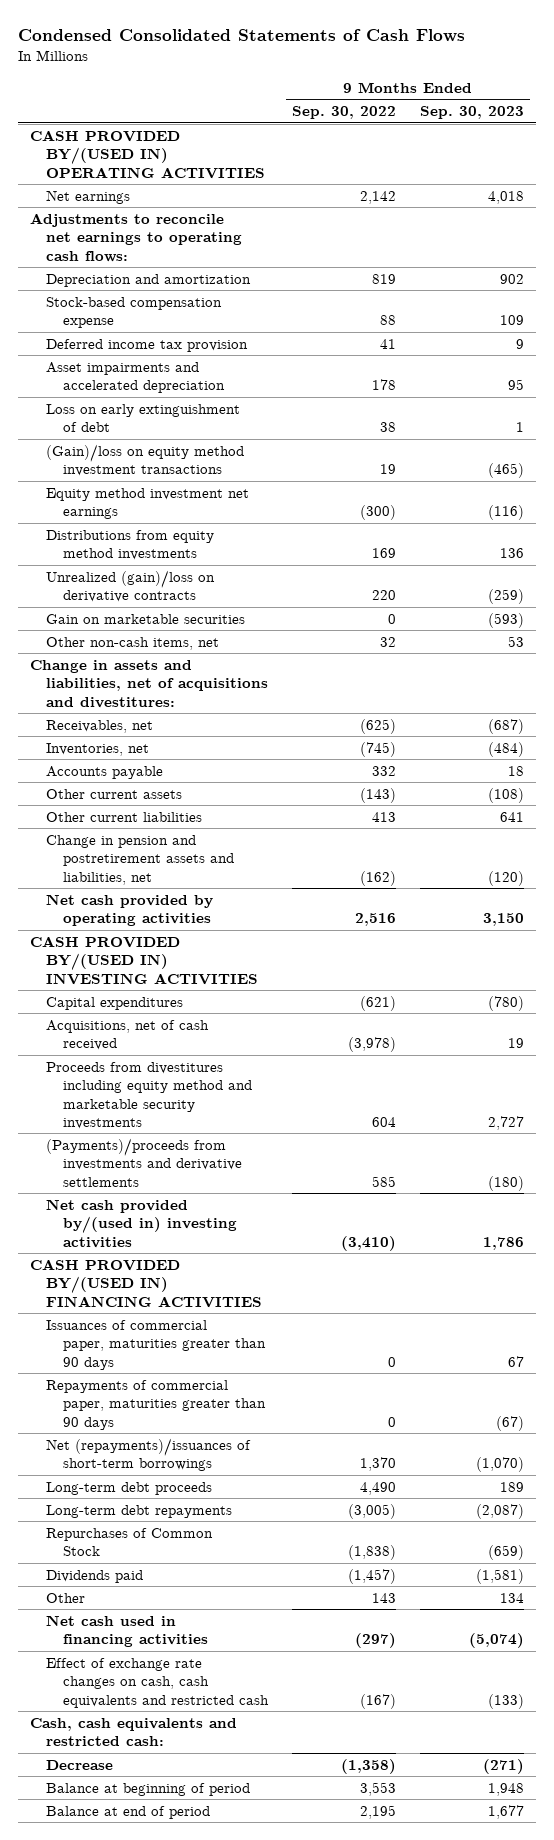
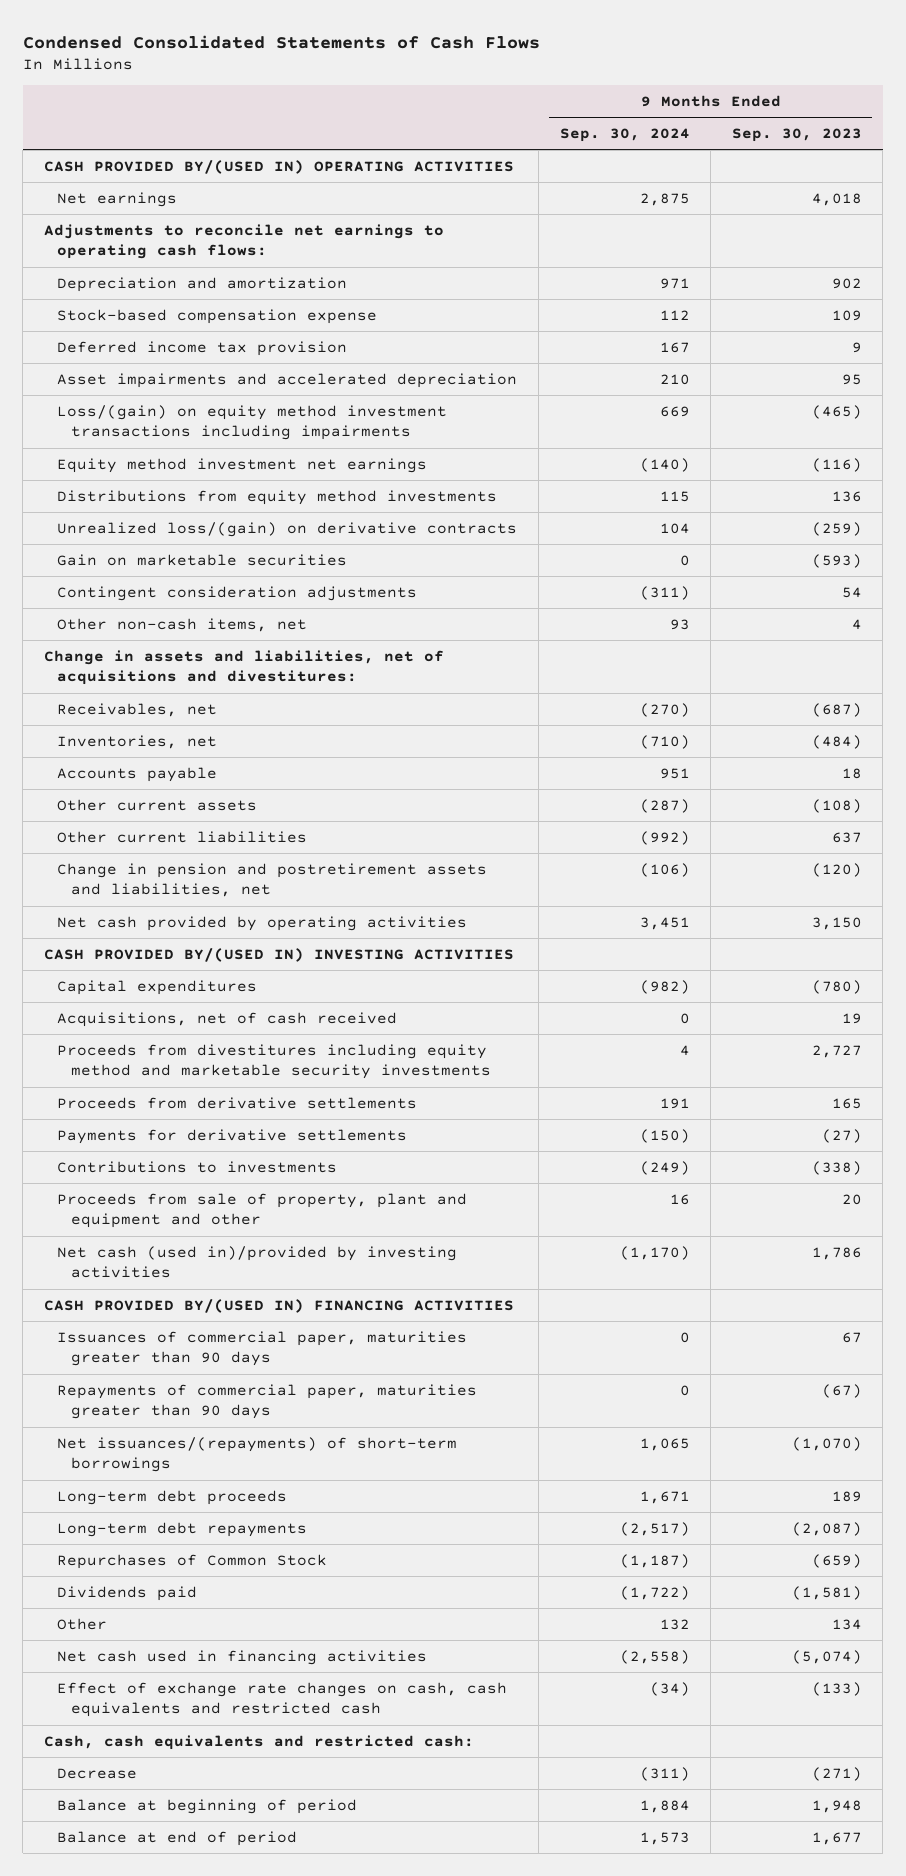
- | 9 Months Ended Sep. 30, 2022 | 9 Months Ended Sep. 30, 2023
+ | 9 Months Ended Sep. 30, 2024 | 9 Months Ended Sep. 30, 2023
- Loss on early extinguishment of debt | 38 | 1
- (Gain)/loss on equity method investment transactions | 19 | (465)
+ Loss/(gain) on equity method investment transactions including impairments | 669 | (465)
- Unrealized (gain)/loss on derivative contracts | 220 | (259)
+ Unrealized loss/(gain) on derivative contracts | 104 | (259)
- Other non-cash items, net | 32 | 53
+ Contingent consideration adjustments | (311) | 54
+ Other non-cash items, net | 93 | 4
- Other current liabilities | 413 | 641
+ Other current liabilities | (992) | 637
- (Payments)/proceeds from investments and derivative settlements | 585 | (180)
- Net cash provided by/(used in) investing activities | (3,410) | 1,786
+ Proceeds from derivative settlements | 191 | 165
+ Payments for derivative settlements | (150) | (27)
+ Contributions to investments | (249) | (338)
+ Proceeds from sale of property, plant and equipment and other | 16 | 20
+ Net cash (used in)/provided by investing activities | (1,170) | 1,786
- Net (repayments)/issuances of short-term borrowings | 1,370 | (1,070)
+ Net issuances/(repayments) of short-term borrowings | 1,065 | (1,070)

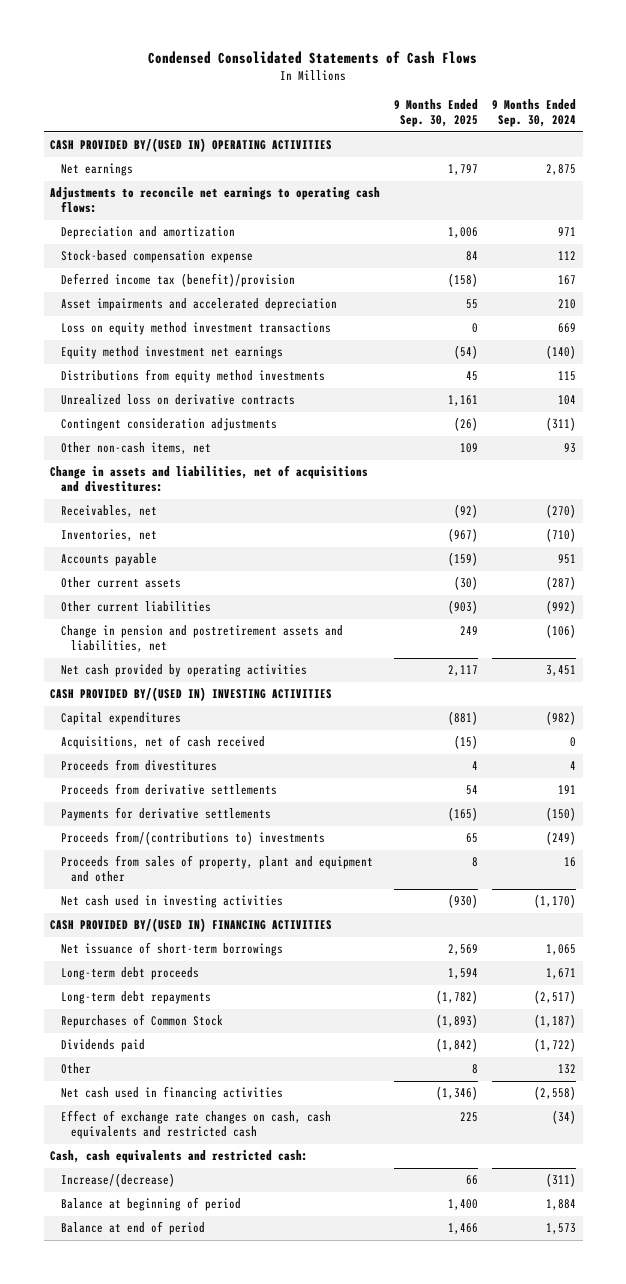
- | 9 Months Ended Sep. 30, 2024 | 9 Months Ended Sep. 30, 2023
+ | 9 Months Ended Sep. 30, 2025 | 9 Months Ended Sep. 30, 2024
- Deferred income tax provision | 167 | 9
+ Deferred income tax (benefit)/provision | (158) | 167
- Loss/(gain) on equity method investment transactions including impairments | 669 | (465)
+ Loss on equity method investment transactions | 0 | 669
- Unrealized loss/(gain) on derivative contracts | 104 | (259)
- Gain on marketable securities | 0 | (593)
+ Unrealized loss on derivative contracts | 1,161 | 104
- Proceeds from divestitures including equity method and marketable security investments | 4 | 2,727
+ Proceeds from divestitures | 4 | 4
- Contributions to investments | (249) | (338)
- Proceeds from sale of property, plant and equipment and other | 16 | 20
- Net cash (used in)/provided by investing activities | (1,170) | 1,786
+ Proceeds from/(contributions to) investments | 65 | (249)
+ Proceeds from sales of property, plant and equipment and other | 8 | 16
+ Net cash used in investing activities | (930) | (1,170)
- Issuances of commercial paper, maturities greater than 90 days | 0 | 67
- Repayments of commercial paper, maturities greater than 90 days | 0 | (67)
- Net issuances/(repayments) of short-term borrowings | 1,065 | (1,070)
+ Net issuance of short-term borrowings | 2,569 | 1,065
- Decrease | (311) | (271)
+ Increase/(decrease) | 66 | (311)

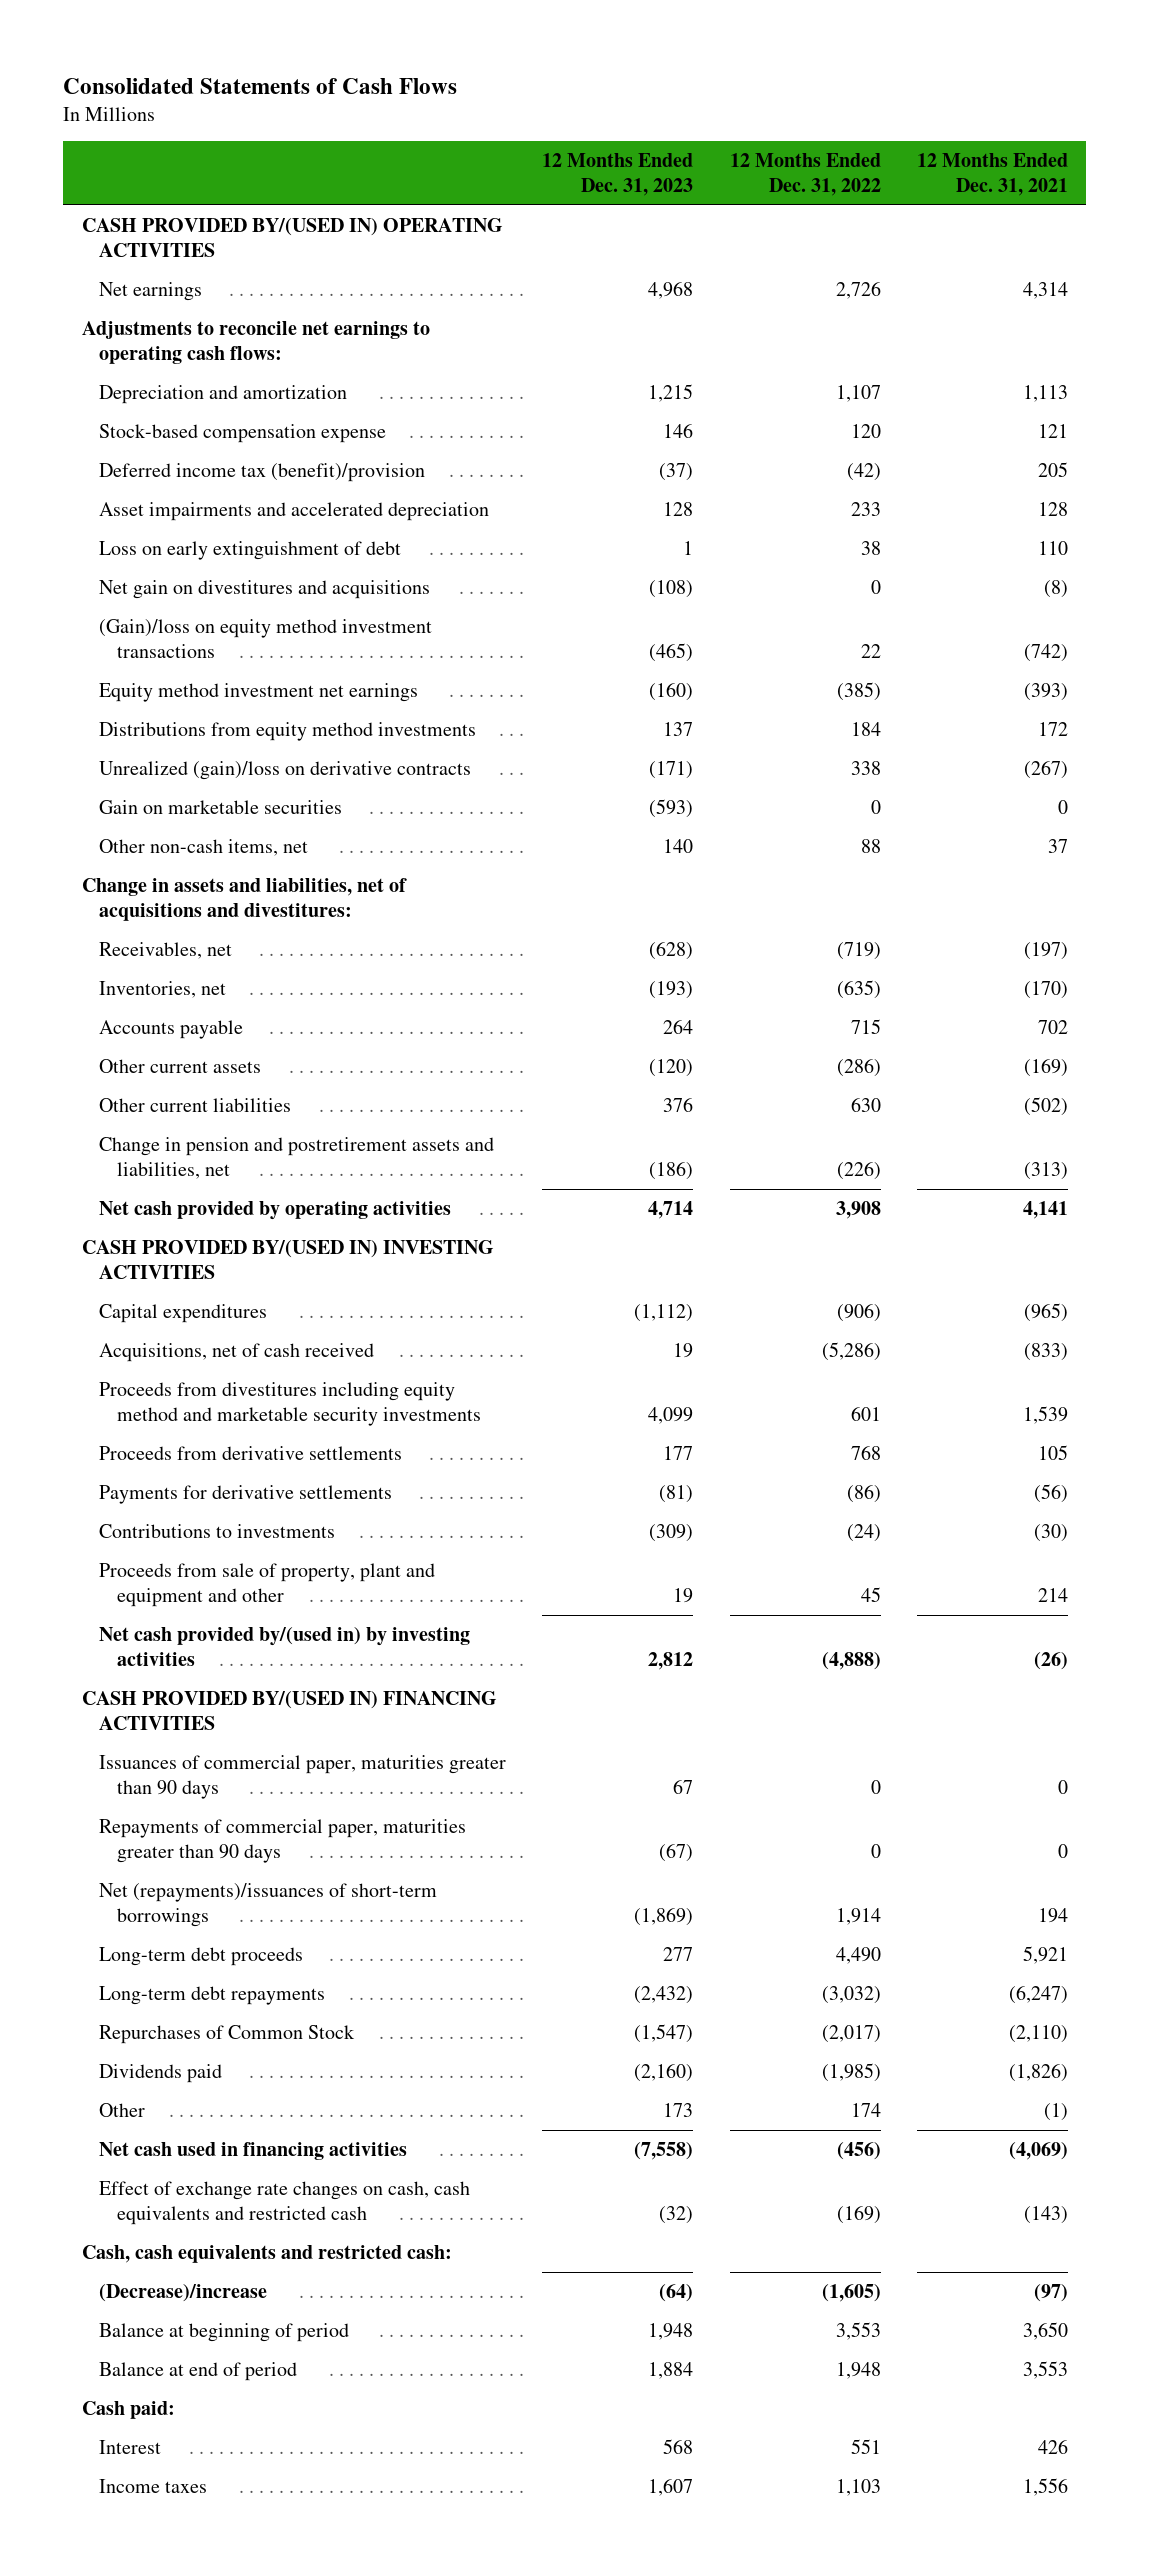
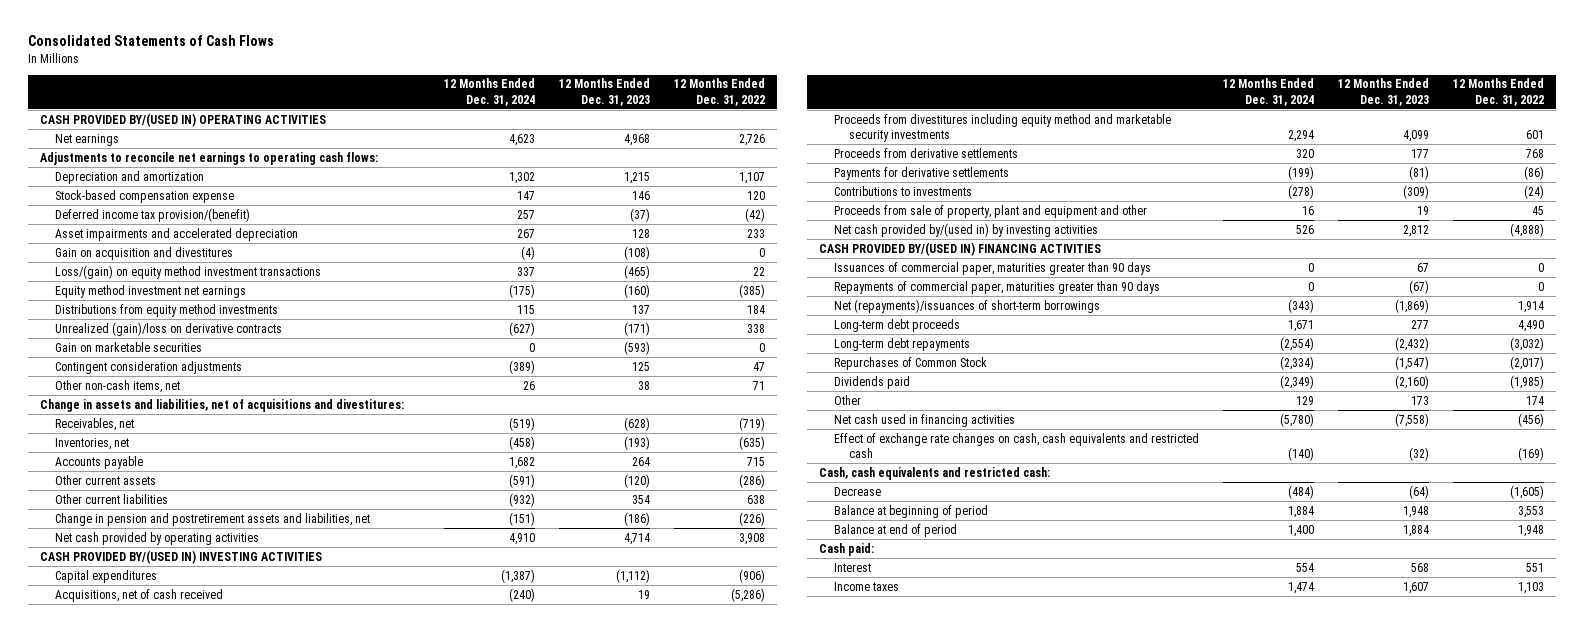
- | 12 Months Ended Dec. 31, 2023 | 12 Months Ended Dec. 31, 2022 | 12 Months Ended Dec. 31, 2021
+ | 12 Months Ended Dec. 31, 2024 | 12 Months Ended Dec. 31, 2023 | 12 Months Ended Dec. 31, 2022
- Deferred income tax (benefit)/provision | (37) | (42) | 205
+ Deferred income tax provision/(benefit) | 257 | (37) | (42)
- Loss on early extinguishment of debt | 1 | 38 | 110
- Net gain on divestitures and acquisitions | (108) | 0 | (8)
- (Gain)/loss on equity method investment transactions | (465) | 22 | (742)
+ Gain on acquisition and divestitures | (4) | (108) | 0
+ Loss/(gain) on equity method investment transactions | 337 | (465) | 22
- Other non-cash items, net | 140 | 88 | 37
+ Contingent consideration adjustments | (389) | 125 | 47
+ Other non-cash items, net | 26 | 38 | 71
- Other current liabilities | 376 | 630 | (502)
+ Other current liabilities | (932) | 354 | 638
- (Decrease)/increase | (64) | (1,605) | (97)
+ Decrease | (484) | (64) | (1,605)

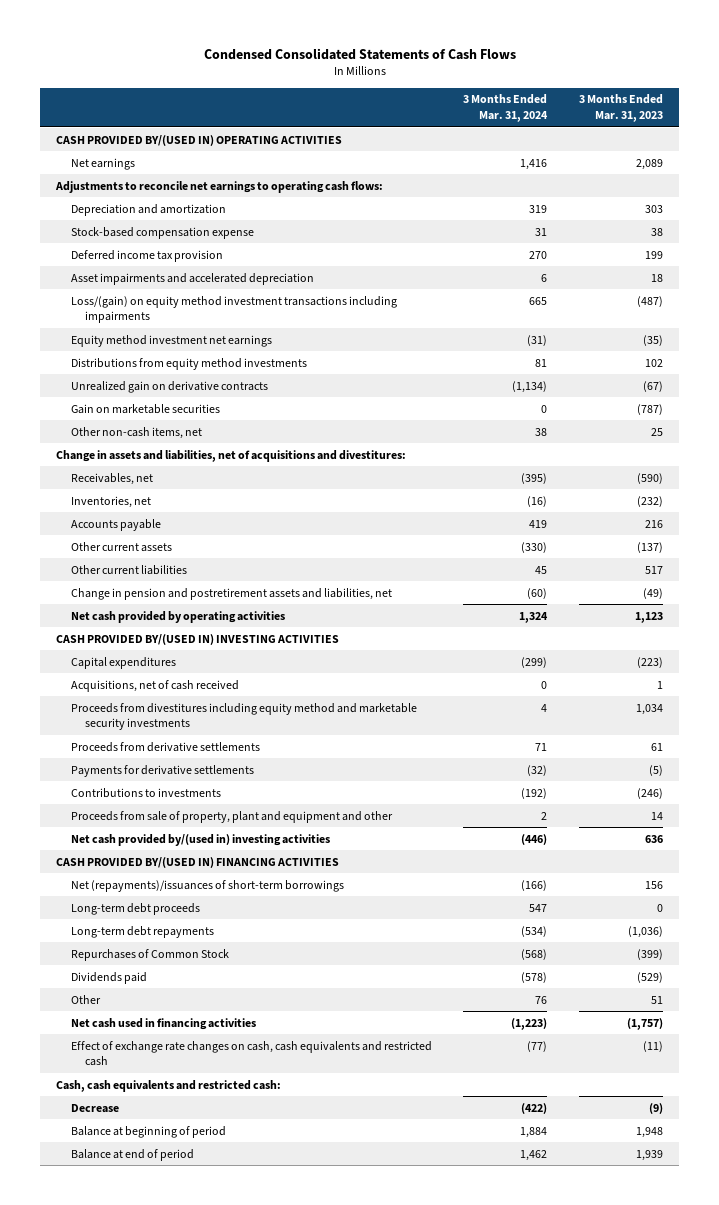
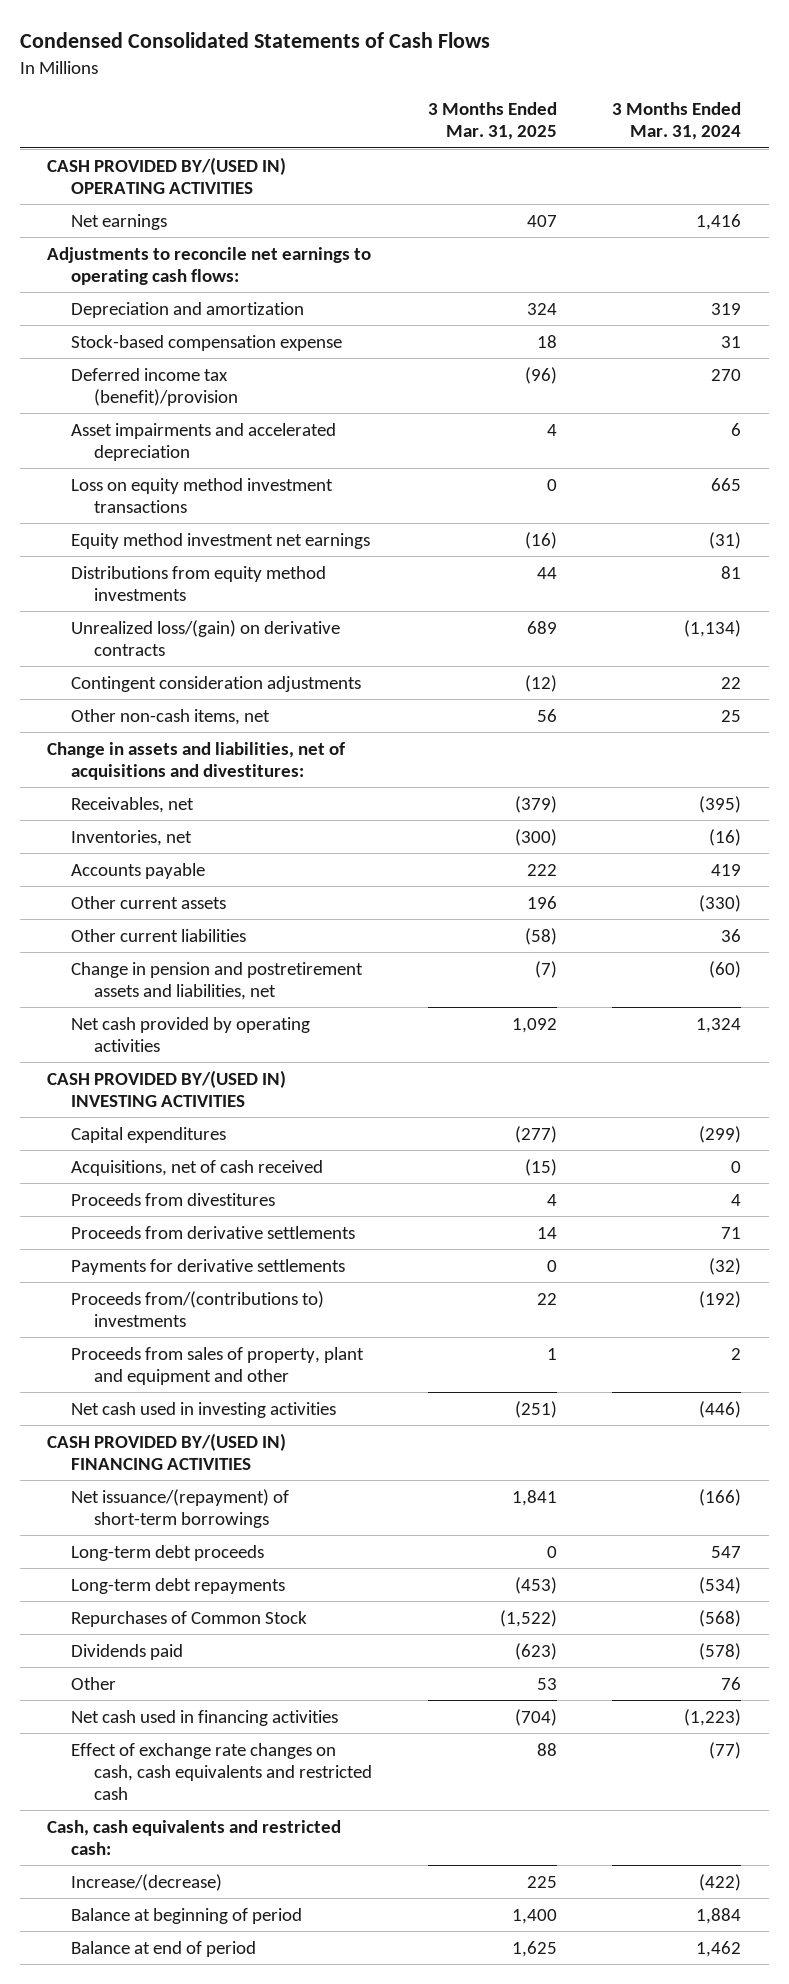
- | 3 Months Ended Mar. 31, 2024 | 3 Months Ended Mar. 31, 2023
+ | 3 Months Ended Mar. 31, 2025 | 3 Months Ended Mar. 31, 2024
- Deferred income tax provision | 270 | 199
+ Deferred income tax (benefit)/provision | (96) | 270
- Loss/(gain) on equity method investment transactions including impairments | 665 | (487)
+ Loss on equity method investment transactions | 0 | 665
- Unrealized gain on derivative contracts | (1,134) | (67)
- Gain on marketable securities | 0 | (787)
- Other non-cash items, net | 38 | 25
+ Unrealized loss/(gain) on derivative contracts | 689 | (1,134)
+ Contingent consideration adjustments | (12) | 22
+ Other non-cash items, net | 56 | 25
- Other current liabilities | 45 | 517
+ Other current liabilities | (58) | 36
- Proceeds from divestitures including equity method and marketable security investments | 4 | 1,034
+ Proceeds from divestitures | 4 | 4
- Contributions to investments | (192) | (246)
- Proceeds from sale of property, plant and equipment and other | 2 | 14
- Net cash provided by/(used in) investing activities | (446) | 636
+ Proceeds from/(contributions to) investments | 22 | (192)
+ Proceeds from sales of property, plant and equipment and other | 1 | 2
+ Net cash used in investing activities | (251) | (446)
- Net (repayments)/issuances of short-term borrowings | (166) | 156
+ Net issuance/(repayment) of short-term borrowings | 1,841 | (166)
- Decrease | (422) | (9)
+ Increase/(decrease) | 225 | (422)

